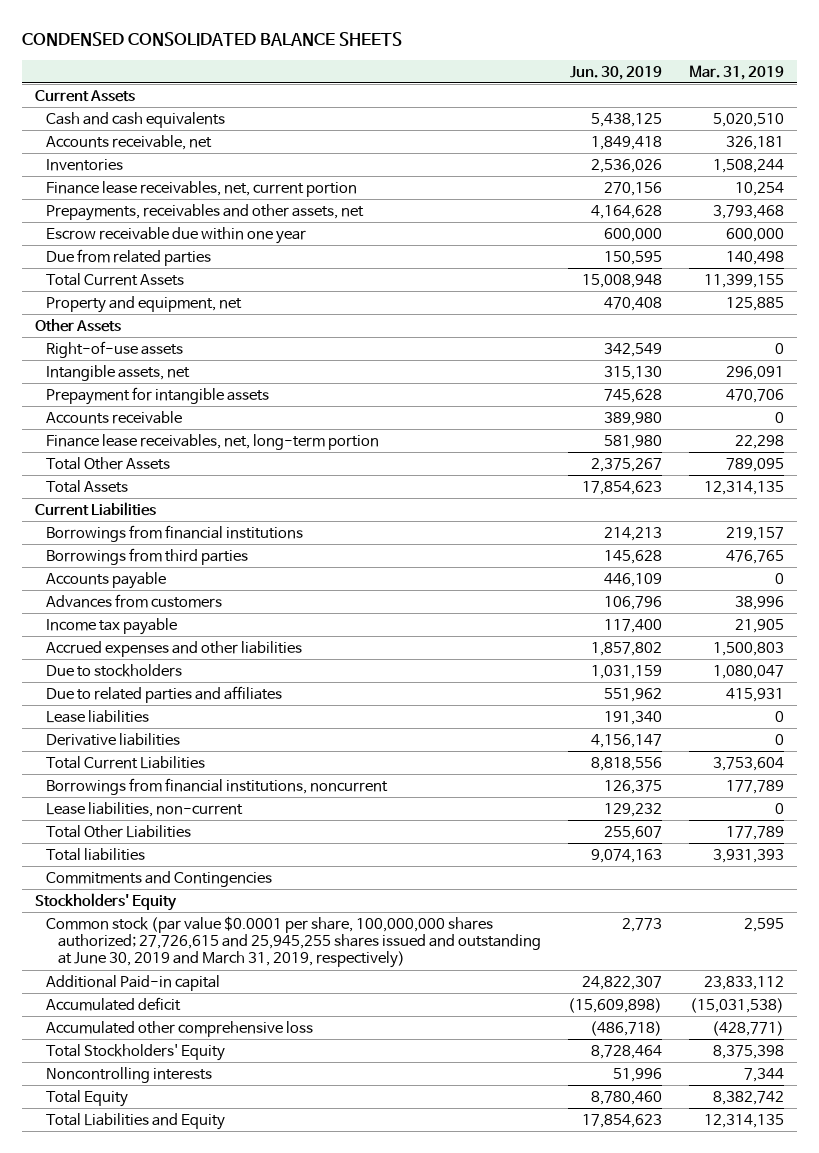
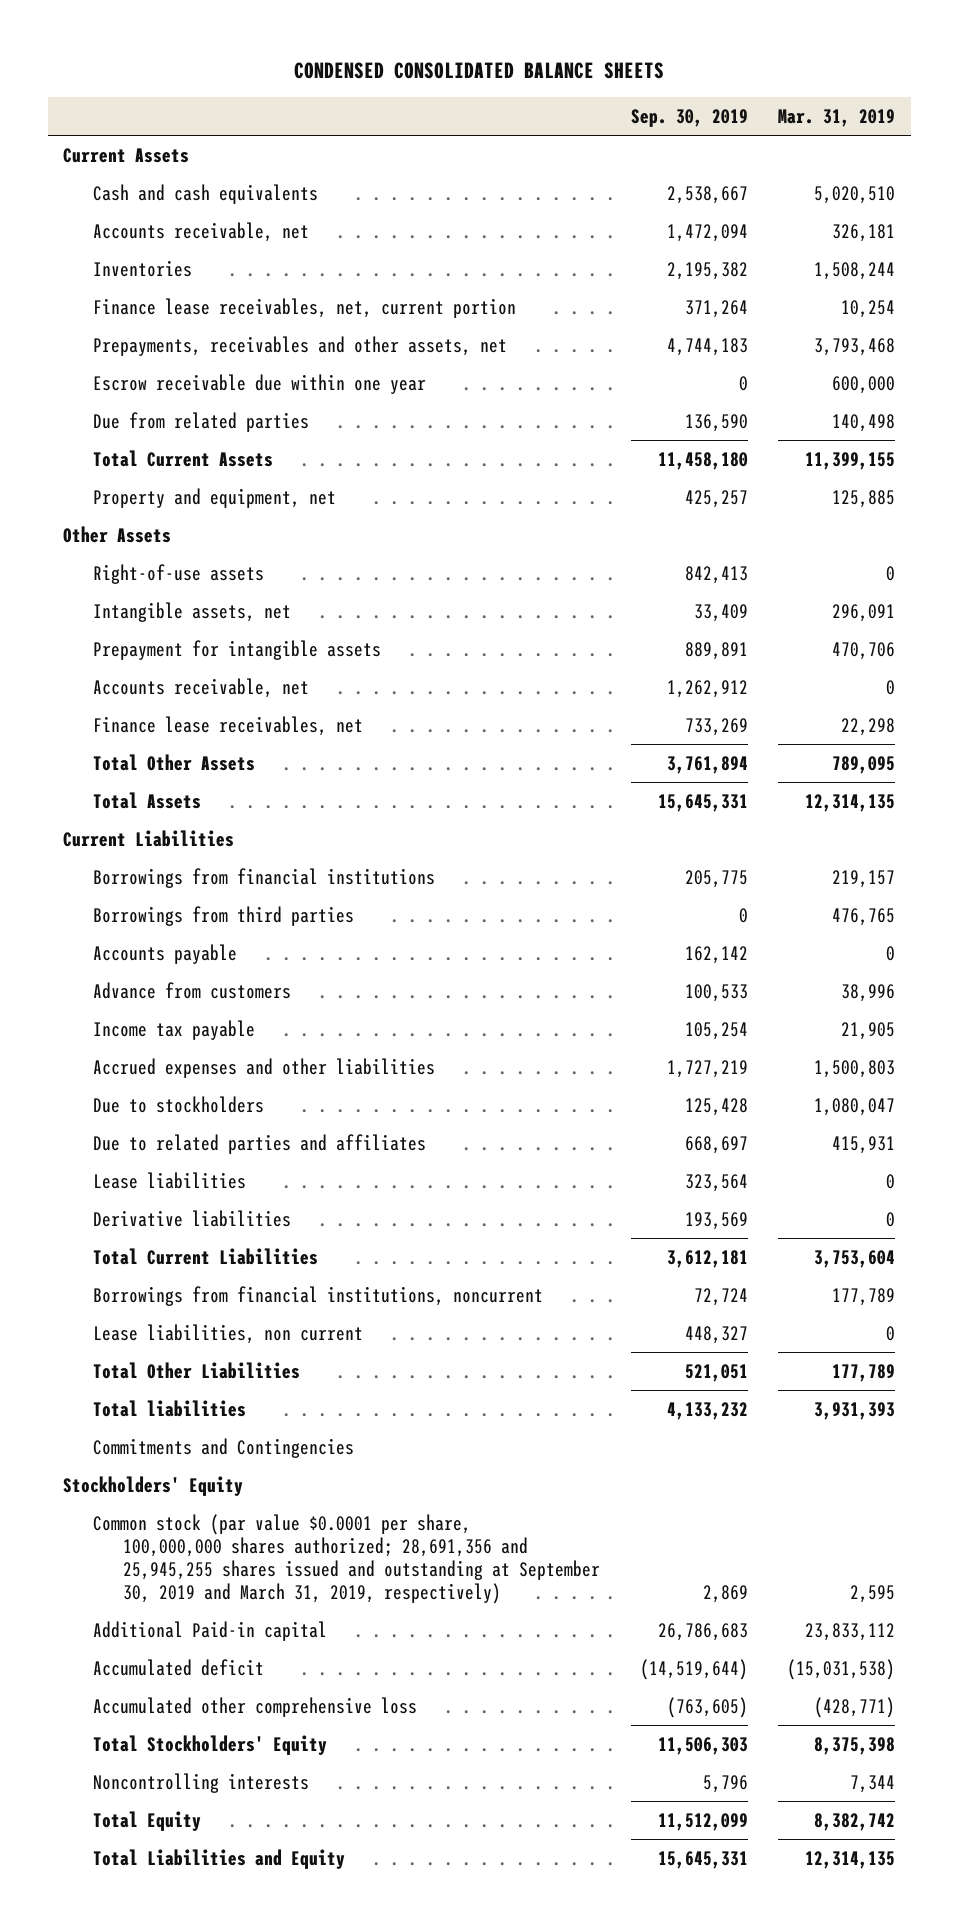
- | Jun. 30, 2019 | Mar. 31, 2019
+ | Sep. 30, 2019 | Mar. 31, 2019
- Accounts receivable | 389,980 | 0
- Finance lease receivables, net, long-term portion | 581,980 | 22,298
+ Accounts receivable, net | 1,262,912 | 0
+ Finance lease receivables, net | 733,269 | 22,298
- Advances from customers | 106,796 | 38,996
+ Advance from customers | 100,533 | 38,996
- Lease liabilities, non-current | 129,232 | 0
+ Lease liabilities, non current | 448,327 | 0
- Common stock (par value $0.0001 per share, 100,000,000 shares authorized; 27,726,615 and 25,945,255 shares issued and outstanding at June 30, 2019 and March 31, 2019, respectively) | 2,773 | 2,595
+ Common stock (par value $0.0001 per share, 100,000,000 shares authorized; 28,691,356 and 25,945,255 shares issued and outstanding at September 30, 2019 and March 31, 2019, respectively) | 2,869 | 2,595

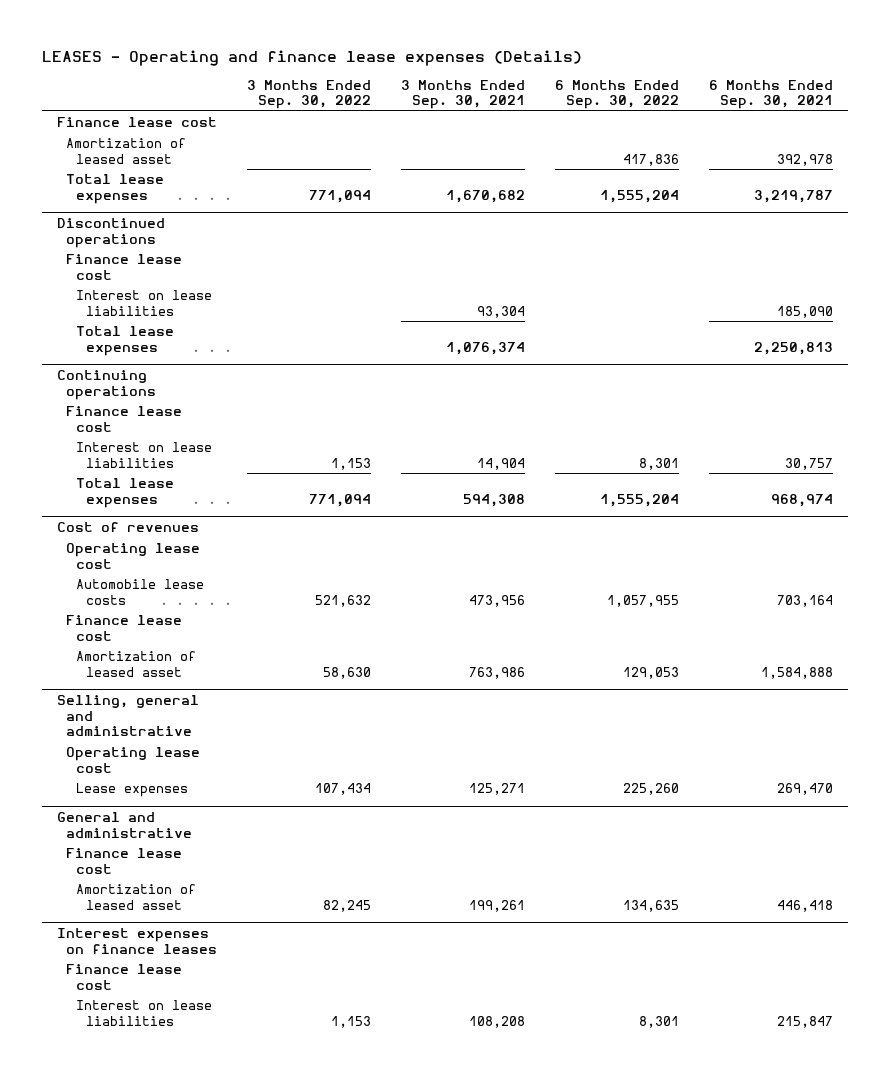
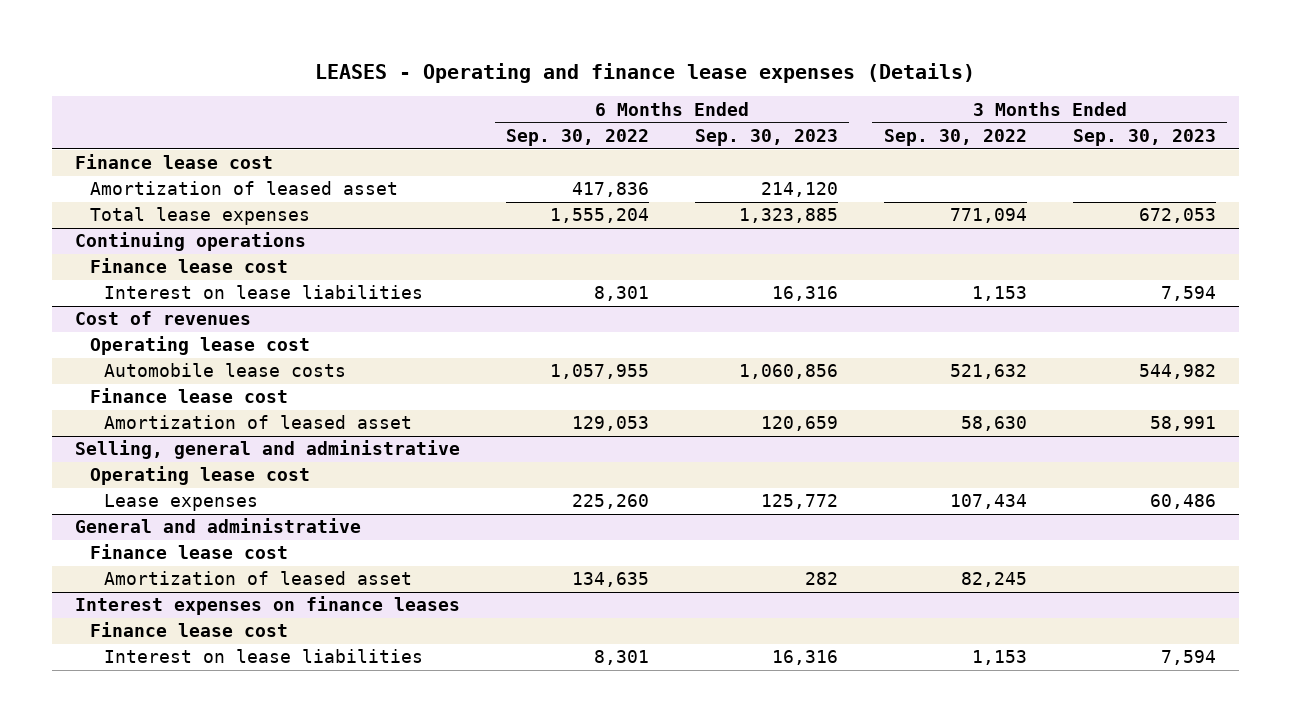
- | 3 Months Ended Sep. 30, 2022 | 3 Months Ended Sep. 30, 2021 | 6 Months Ended Sep. 30, 2022 | 6 Months Ended Sep. 30, 2021
+ | 6 Months Ended Sep. 30, 2022 | 6 Months Ended Sep. 30, 2023 | 3 Months Ended Sep. 30, 2022 | 3 Months Ended Sep. 30, 2023
- Discontinued operations
- Finance lease cost
- Interest on lease liabilities | | 93,304 | | 185,090
- Total lease expenses | | 1,076,374 | | 2,250,813
@ Continuing operations
- Total lease expenses | 771,094 | 594,308 | 1,555,204 | 968,974

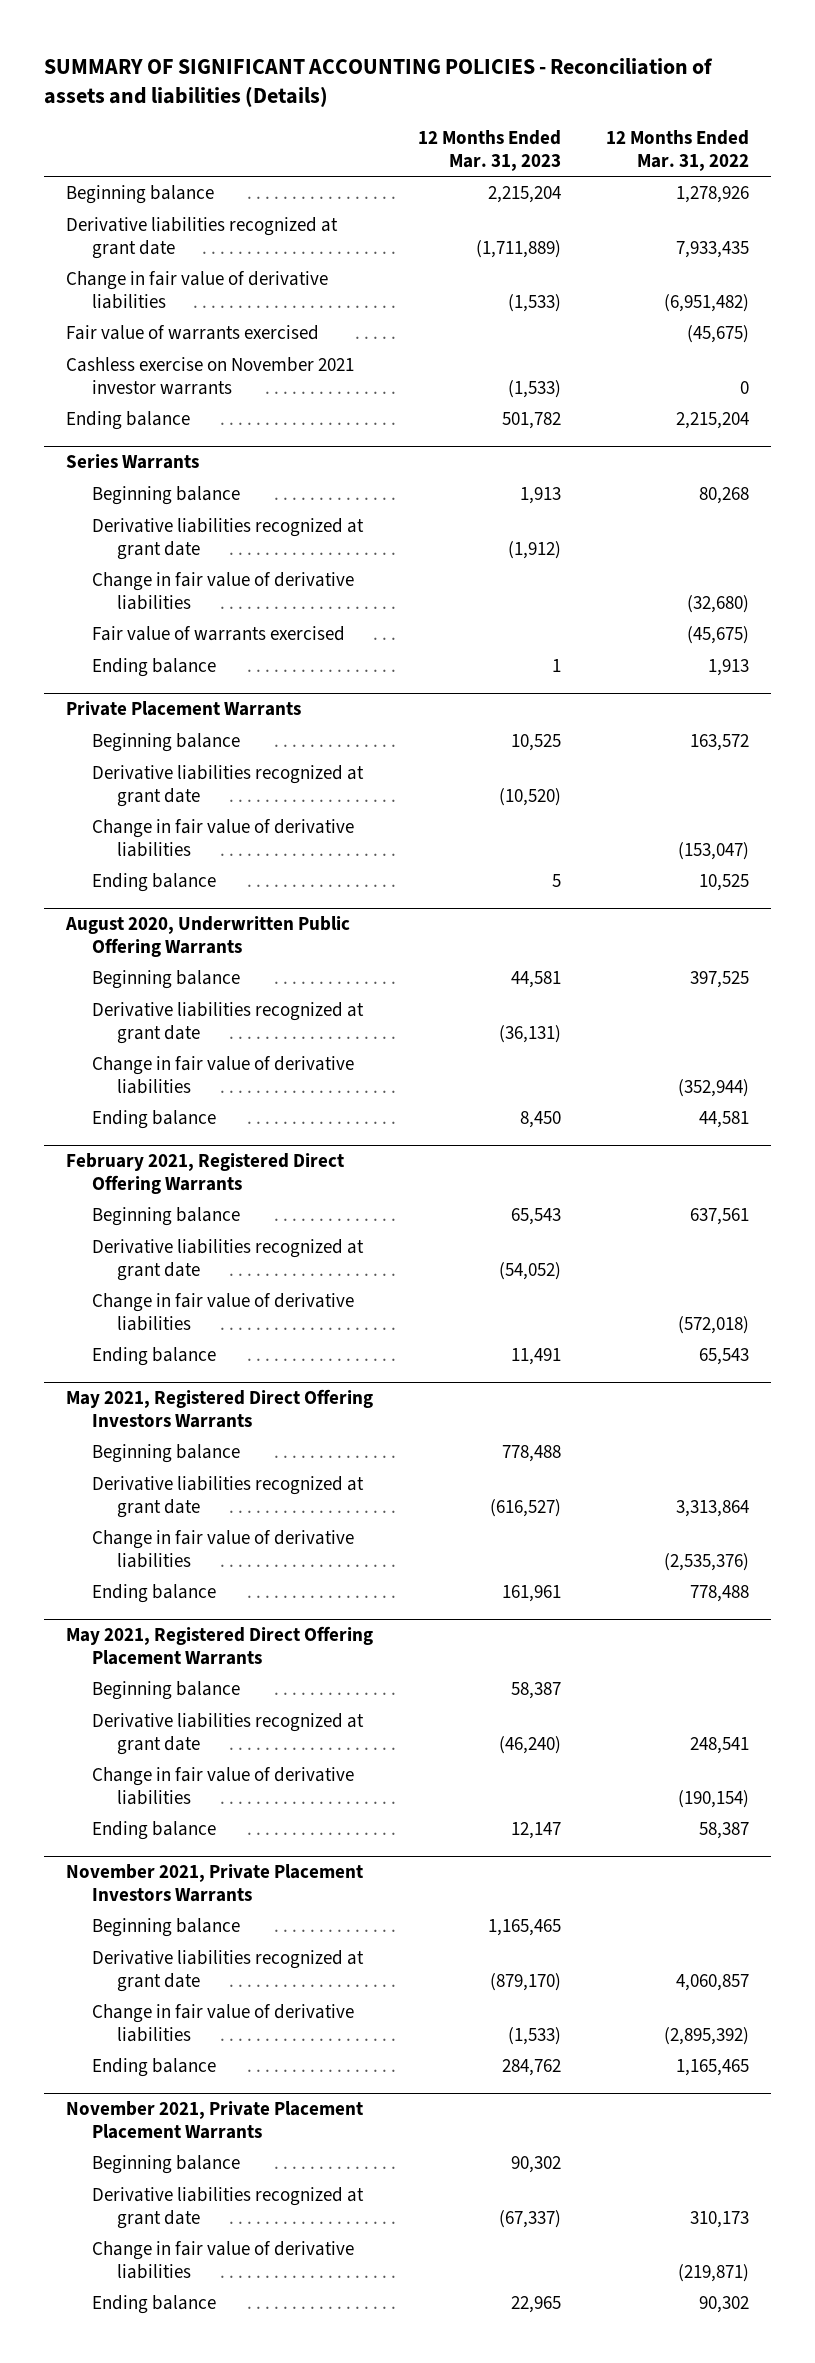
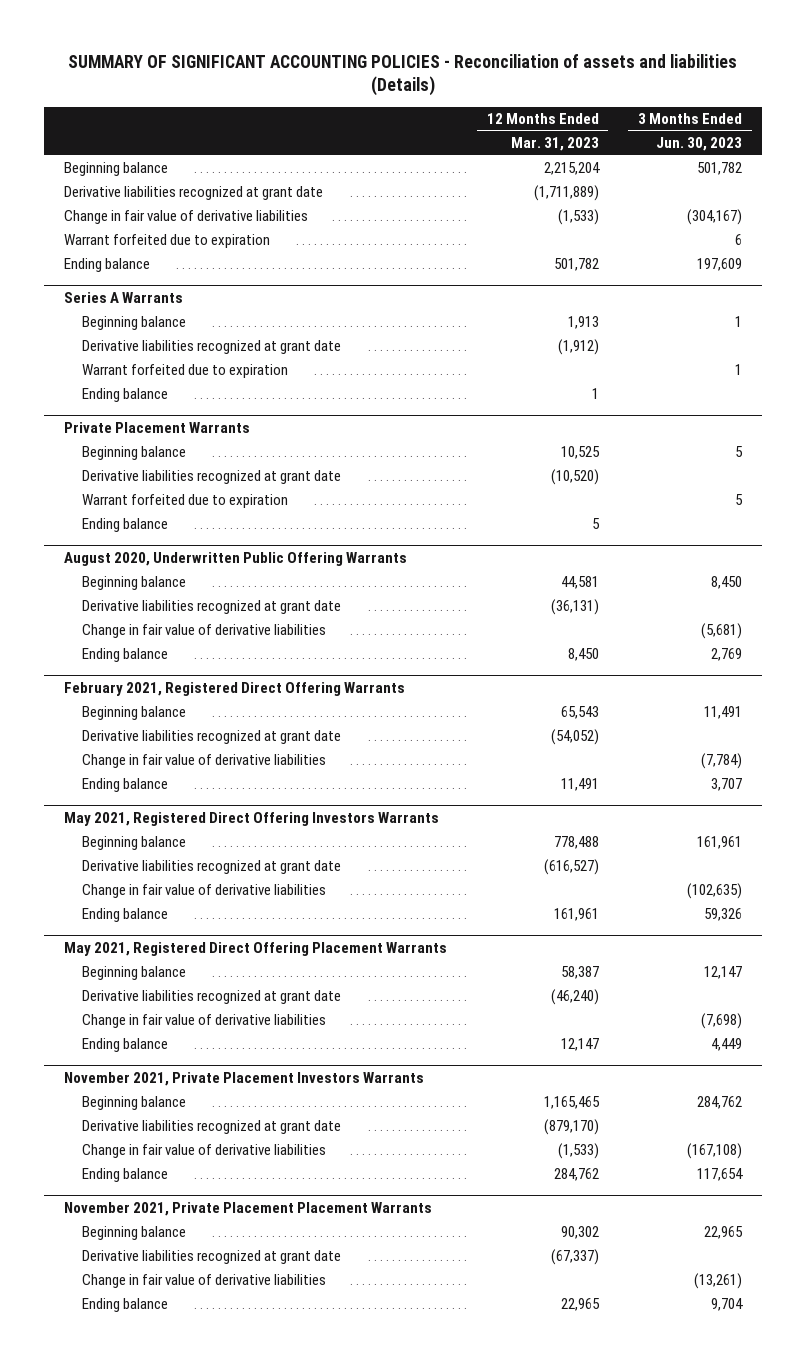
- | 12 Months Ended Mar. 31, 2023 | 12 Months Ended Mar. 31, 2022
+ | 12 Months Ended Mar. 31, 2023 | 3 Months Ended Jun. 30, 2023
- Fair value of warrants exercised | | (45,675)
- Cashless exercise on November 2021 investor warrants | (1,533) | 0
+ Warrant forfeited due to expiration | | 6
- Series Warrants
+ Series A Warrants
- Change in fair value of derivative liabilities | | (32,680)
- Fair value of warrants exercised | | (45,675)
+ Warrant forfeited due to expiration | | 1
@ Private Placement Warrants
- Change in fair value of derivative liabilities | | (153,047)
+ Warrant forfeited due to expiration | | 5

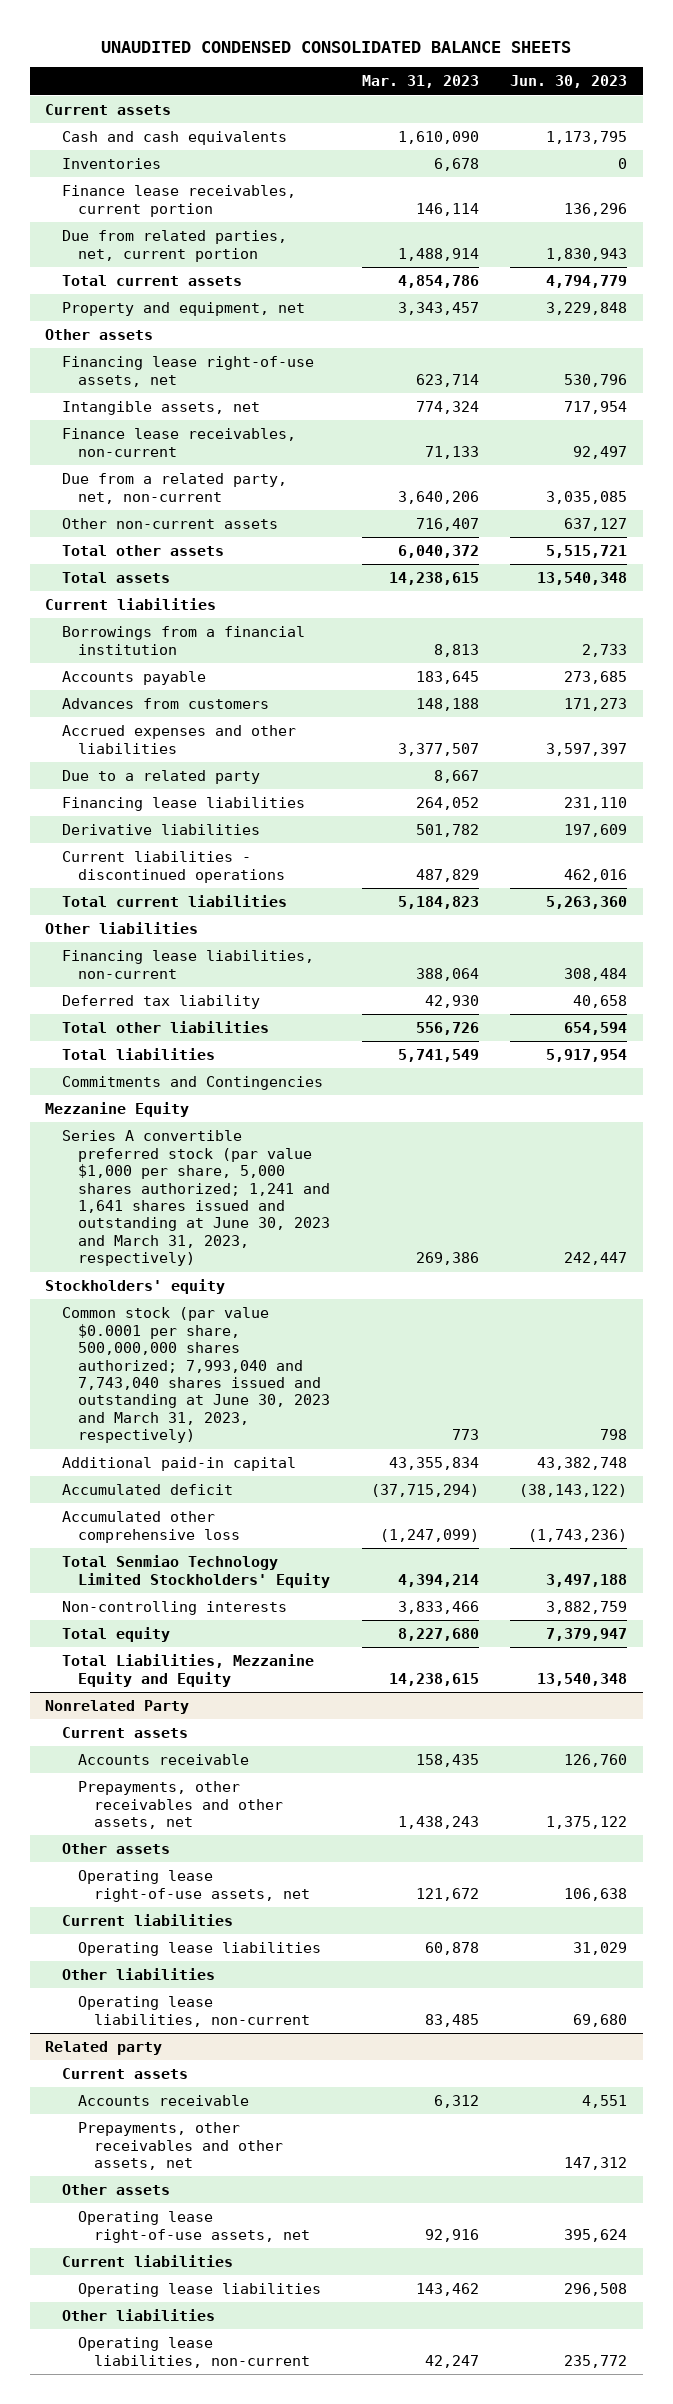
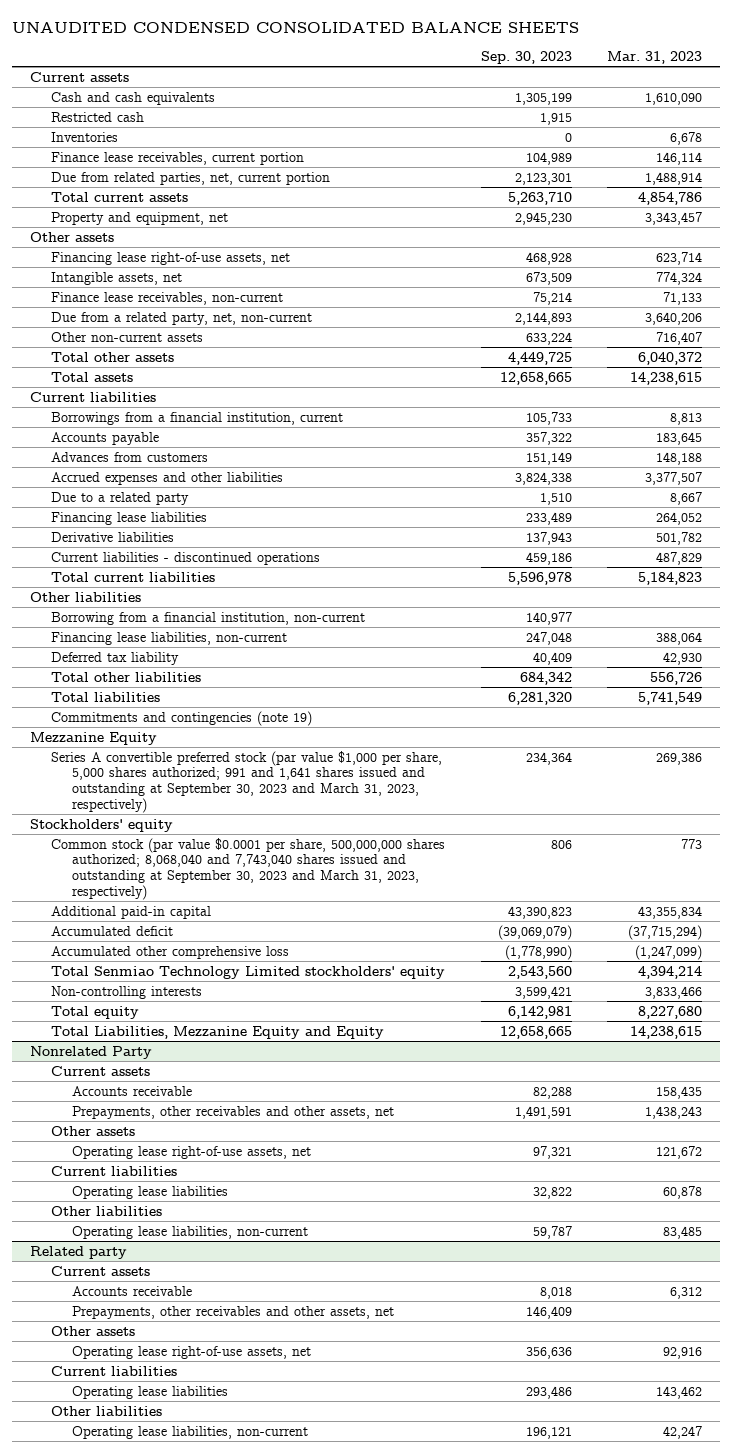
- | Mar. 31, 2023 | Jun. 30, 2023
+ | Sep. 30, 2023 | Mar. 31, 2023
+ Restricted cash | 1,915 |
- Borrowings from a financial institution | 8,813 | 2,733
+ Borrowings from a financial institution, current | 105,733 | 8,813
+ Borrowing from a financial institution, non-current | 140,977 |
- Commitments and Contingencies
+ Commitments and contingencies (note 19)
- Series A convertible preferred stock (par value $1,000 per share, 5,000 shares authorized; 1,241 and 1,641 shares issued and outstanding at June 30, 2023 and March 31, 2023, respectively) | 269,386 | 242,447
+ Series A convertible preferred stock (par value $1,000 per share, 5,000 shares authorized; 991 and 1,641 shares issued and outstanding at September 30, 2023 and March 31, 2023, respectively) | 234,364 | 269,386
- Common stock (par value $0.0001 per share, 500,000,000 shares authorized; 7,993,040 and 7,743,040 shares issued and outstanding at June 30, 2023 and March 31, 2023, respectively) | 773 | 798
+ Common stock (par value $0.0001 per share, 500,000,000 shares authorized; 8,068,040 and 7,743,040 shares issued and outstanding at September 30, 2023 and March 31, 2023, respectively) | 806 | 773
- Total Senmiao Technology Limited Stockholders' Equity | 4,394,214 | 3,497,188
+ Total Senmiao Technology Limited stockholders' equity | 2,543,560 | 4,394,214

